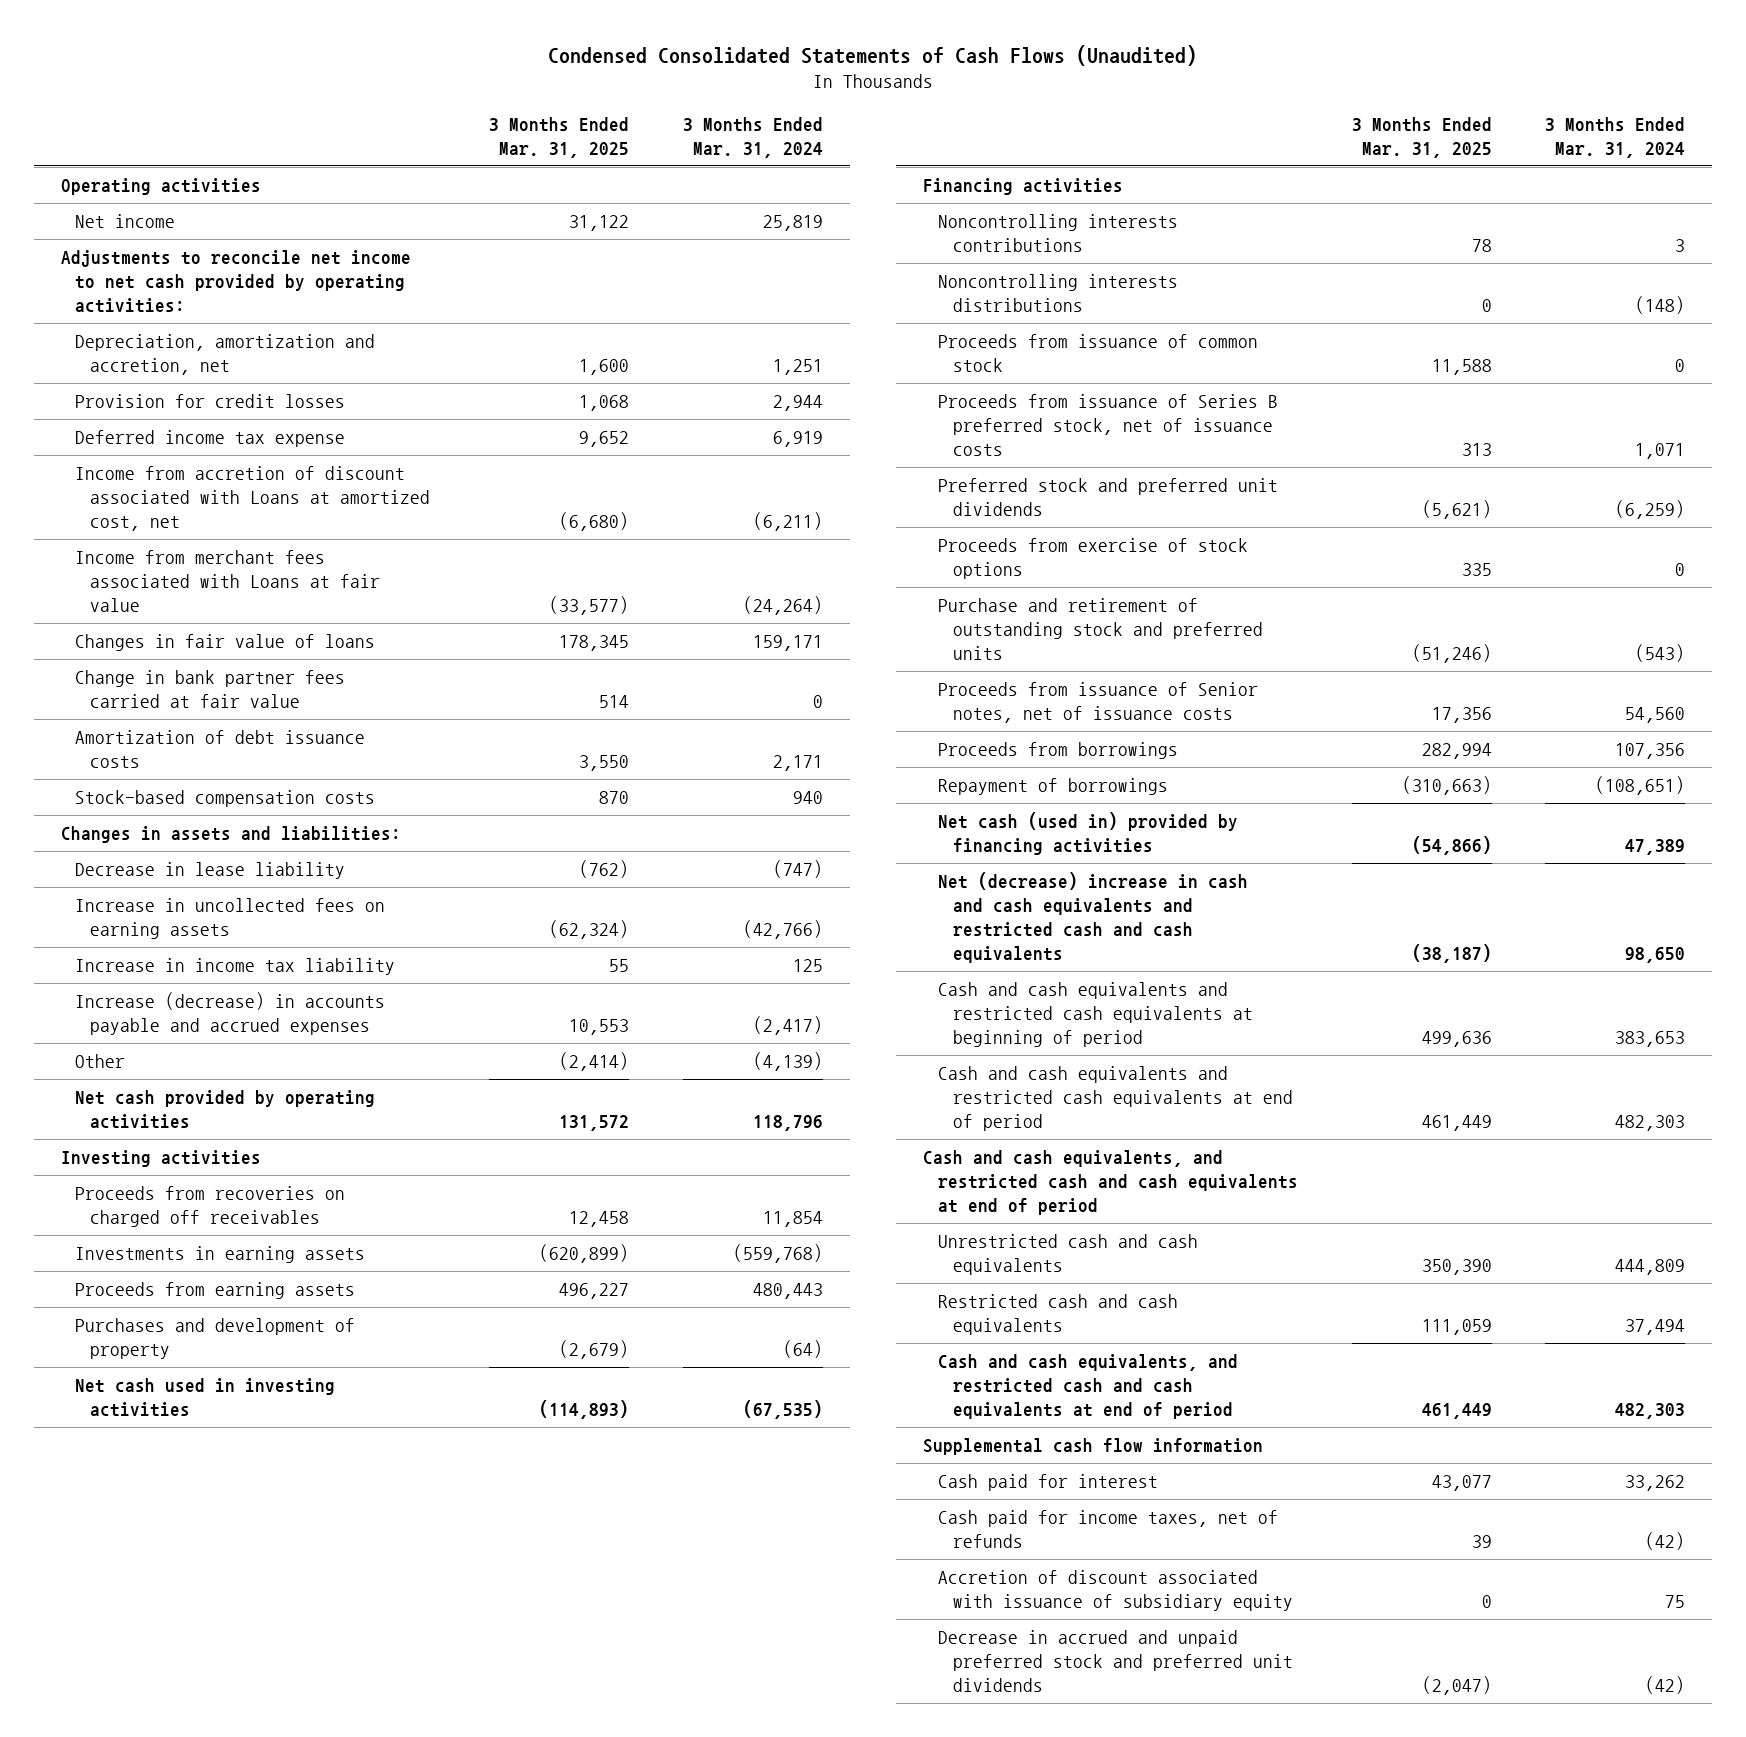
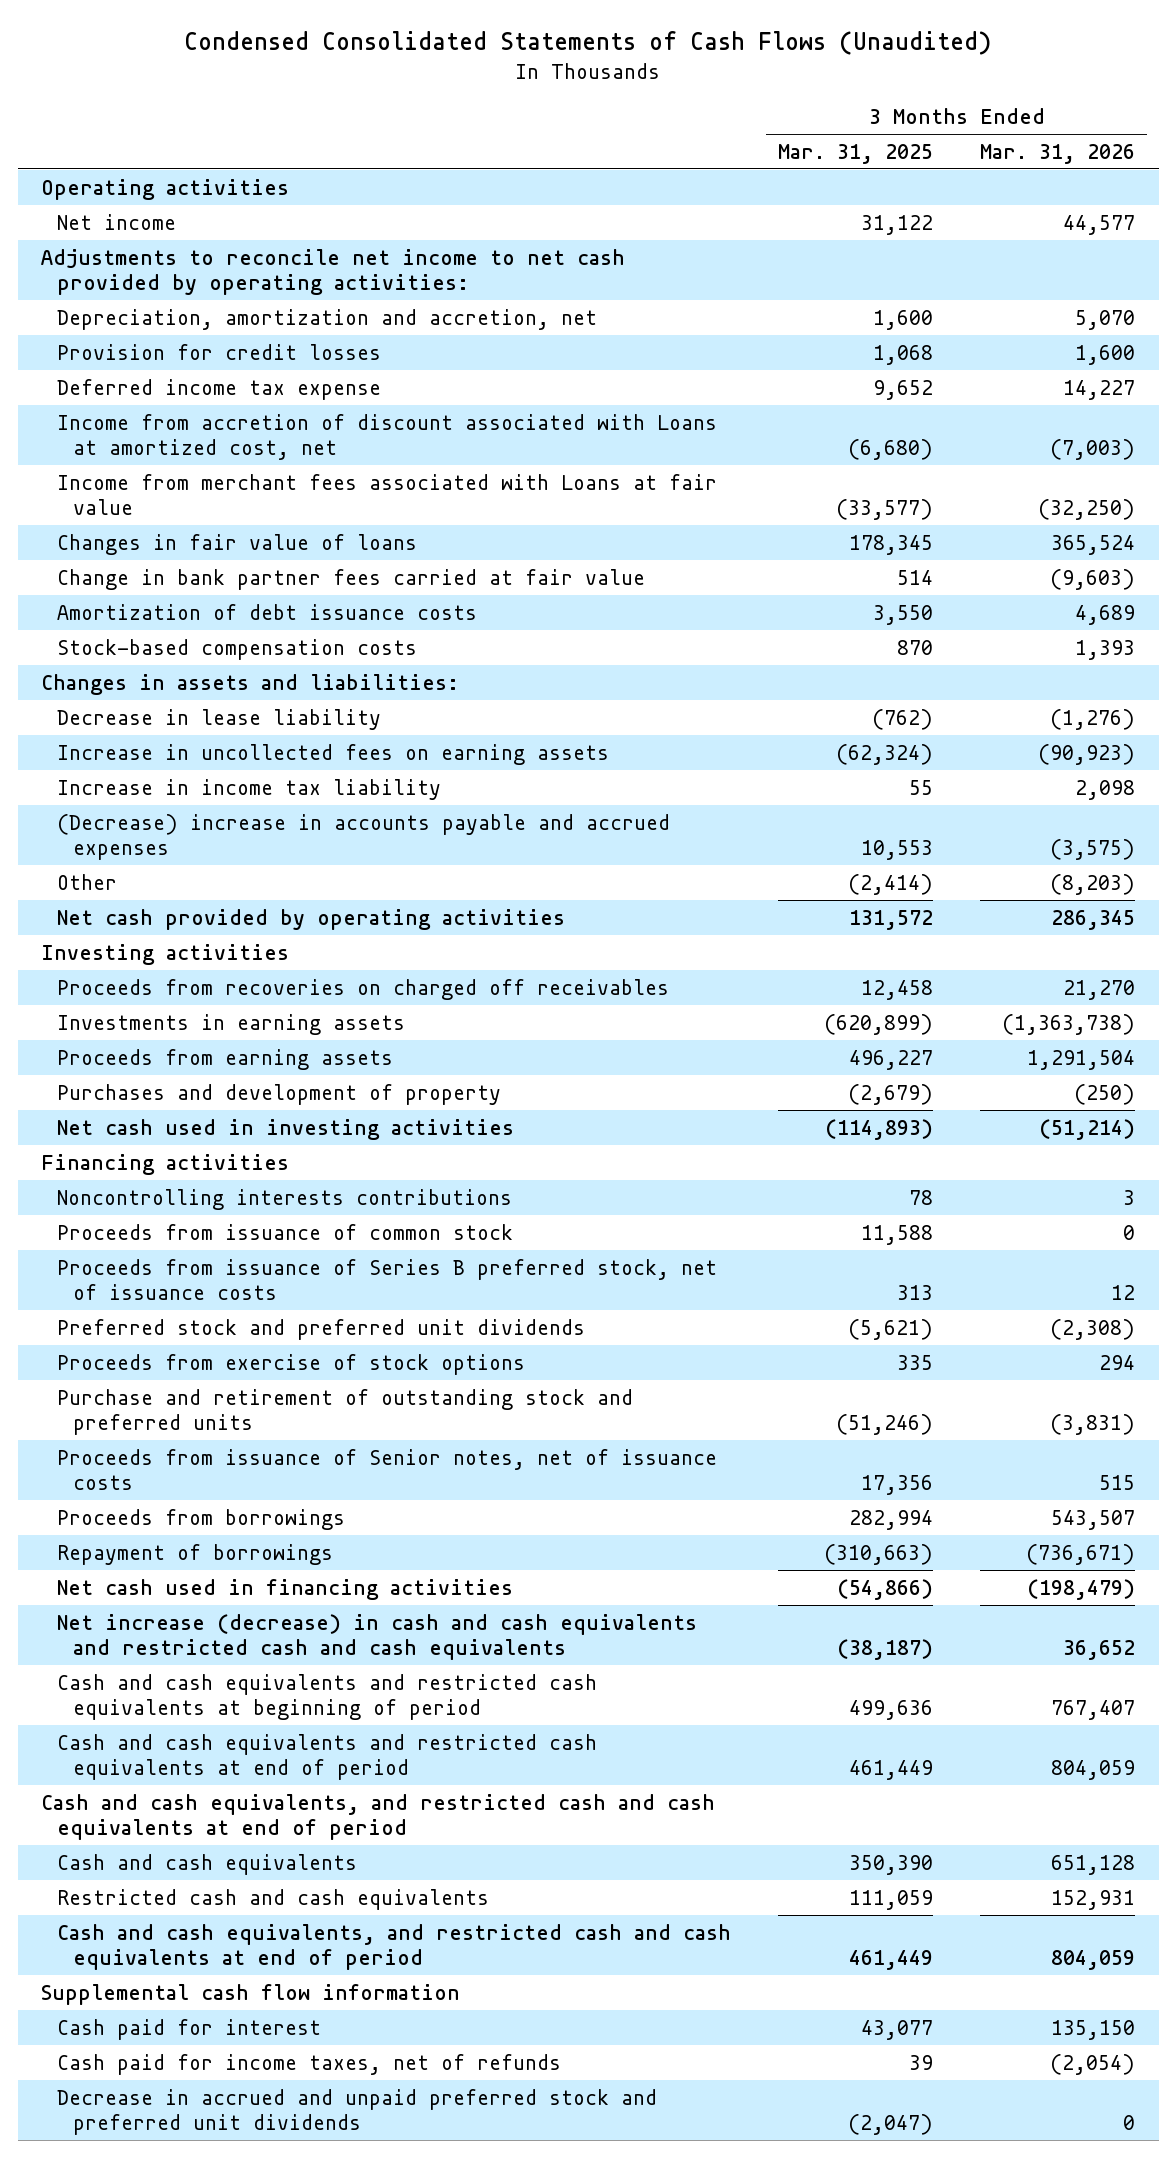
- | 3 Months Ended Mar. 31, 2025 | 3 Months Ended Mar. 31, 2024
+ | 3 Months Ended Mar. 31, 2025 | 3 Months Ended Mar. 31, 2026
- Increase (decrease) in accounts payable and accrued expenses | 10,553 | (2,417)
+ (Decrease) increase in accounts payable and accrued expenses | 10,553 | (3,575)
- Noncontrolling interests distributions | 0 | (148)
- Net cash (used in) provided by financing activities | (54,866) | 47,389
- Net (decrease) increase in cash and cash equivalents and restricted cash and cash equivalents | (38,187) | 98,650
+ Net cash used in financing activities | (54,866) | (198,479)
+ Net increase (decrease) in cash and cash equivalents and restricted cash and cash equivalents | (38,187) | 36,652
- Unrestricted cash and cash equivalents | 350,390 | 444,809
+ Cash and cash equivalents | 350,390 | 651,128
- Accretion of discount associated with issuance of subsidiary equity | 0 | 75

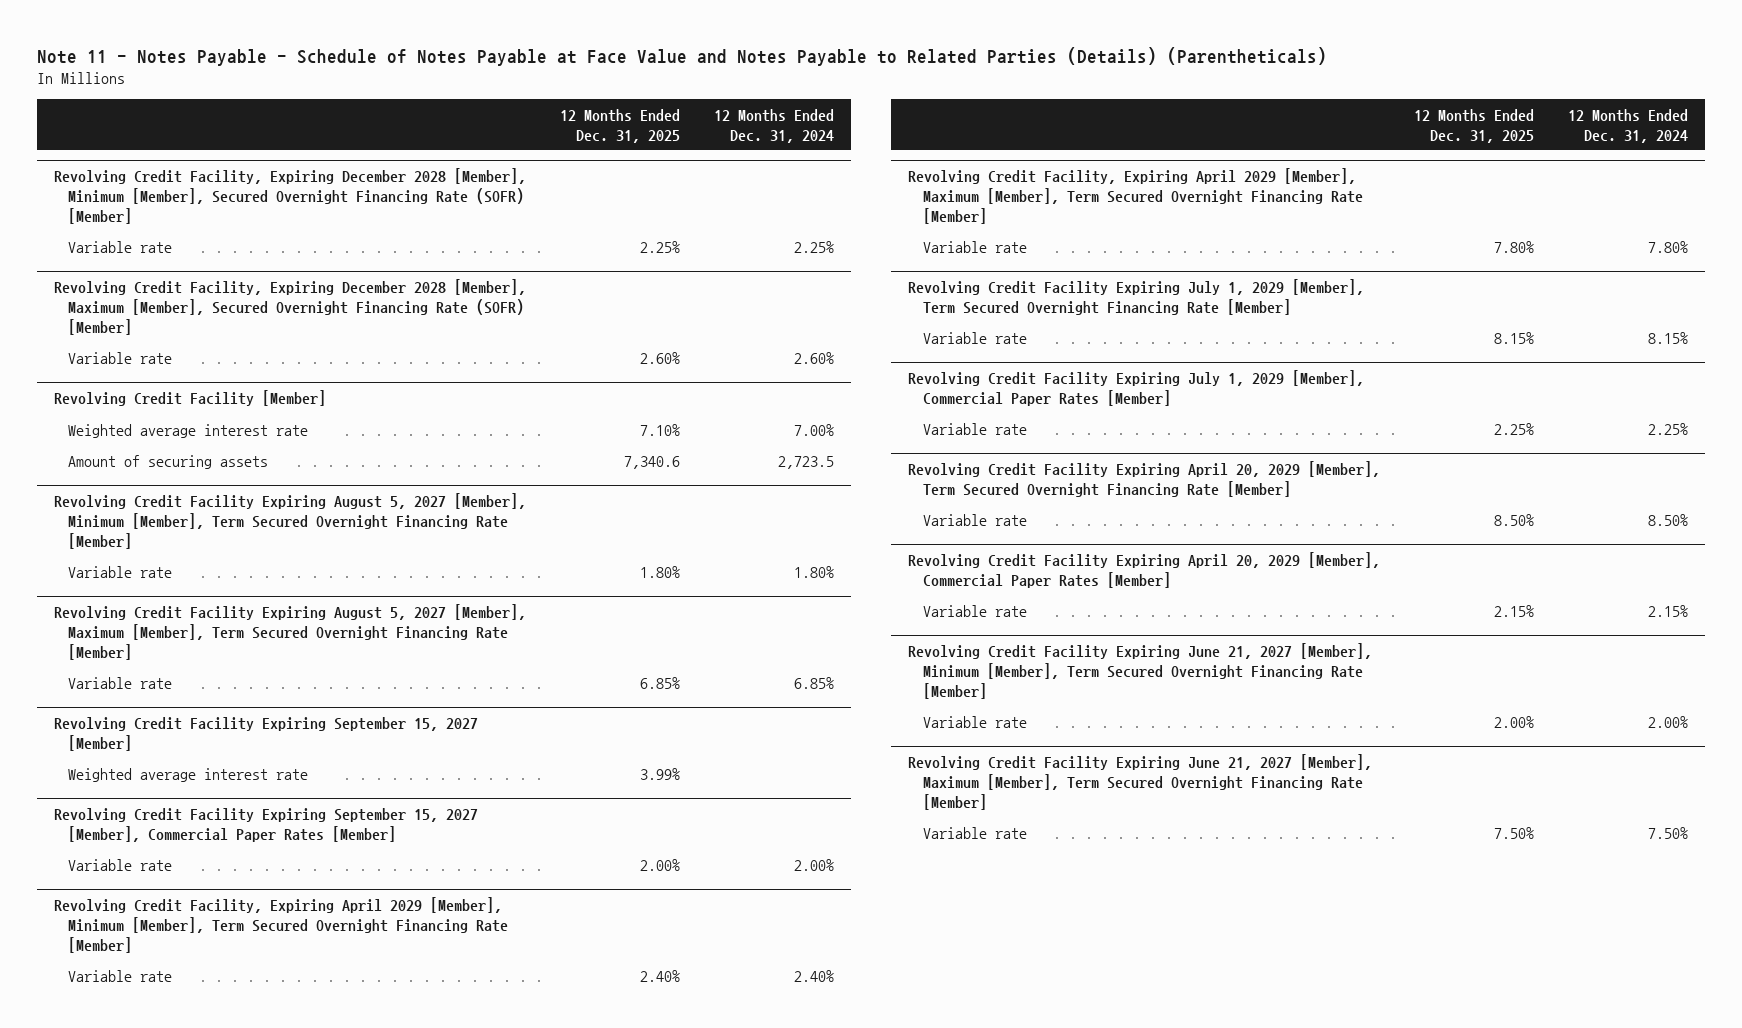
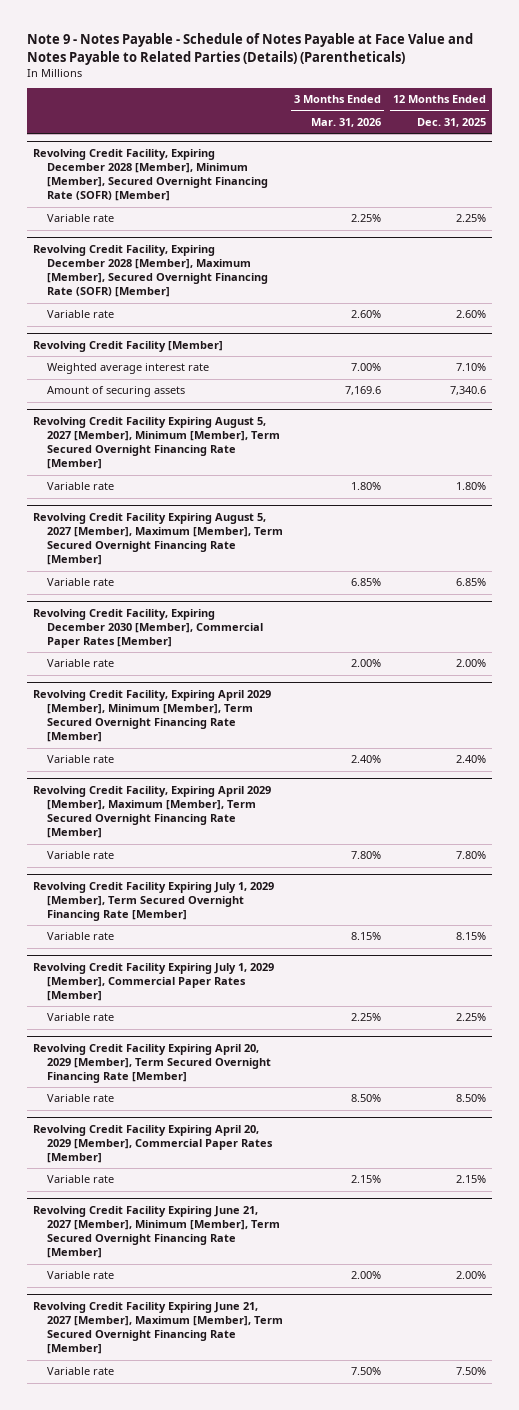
- Note 11 - Notes Payable - Schedule of Notes Payable at Face Value and Notes Payable to Related Parties (Details) (Parentheticals)
+ Note 9 - Notes Payable - Schedule of Notes Payable at Face Value and Notes Payable to Related Parties (Details) (Parentheticals)
- | 12 Months Ended Dec. 31, 2025 | 12 Months Ended Dec. 31, 2024
+ | 3 Months Ended Mar. 31, 2026 | 12 Months Ended Dec. 31, 2025
- Revolving Credit Facility Expiring September 15, 2027 [Member]
- Weighted average interest rate | 3.99% |
- Revolving Credit Facility Expiring September 15, 2027 [Member], Commercial Paper Rates [Member]
+ Revolving Credit Facility, Expiring December 2030 [Member], Commercial Paper Rates [Member]

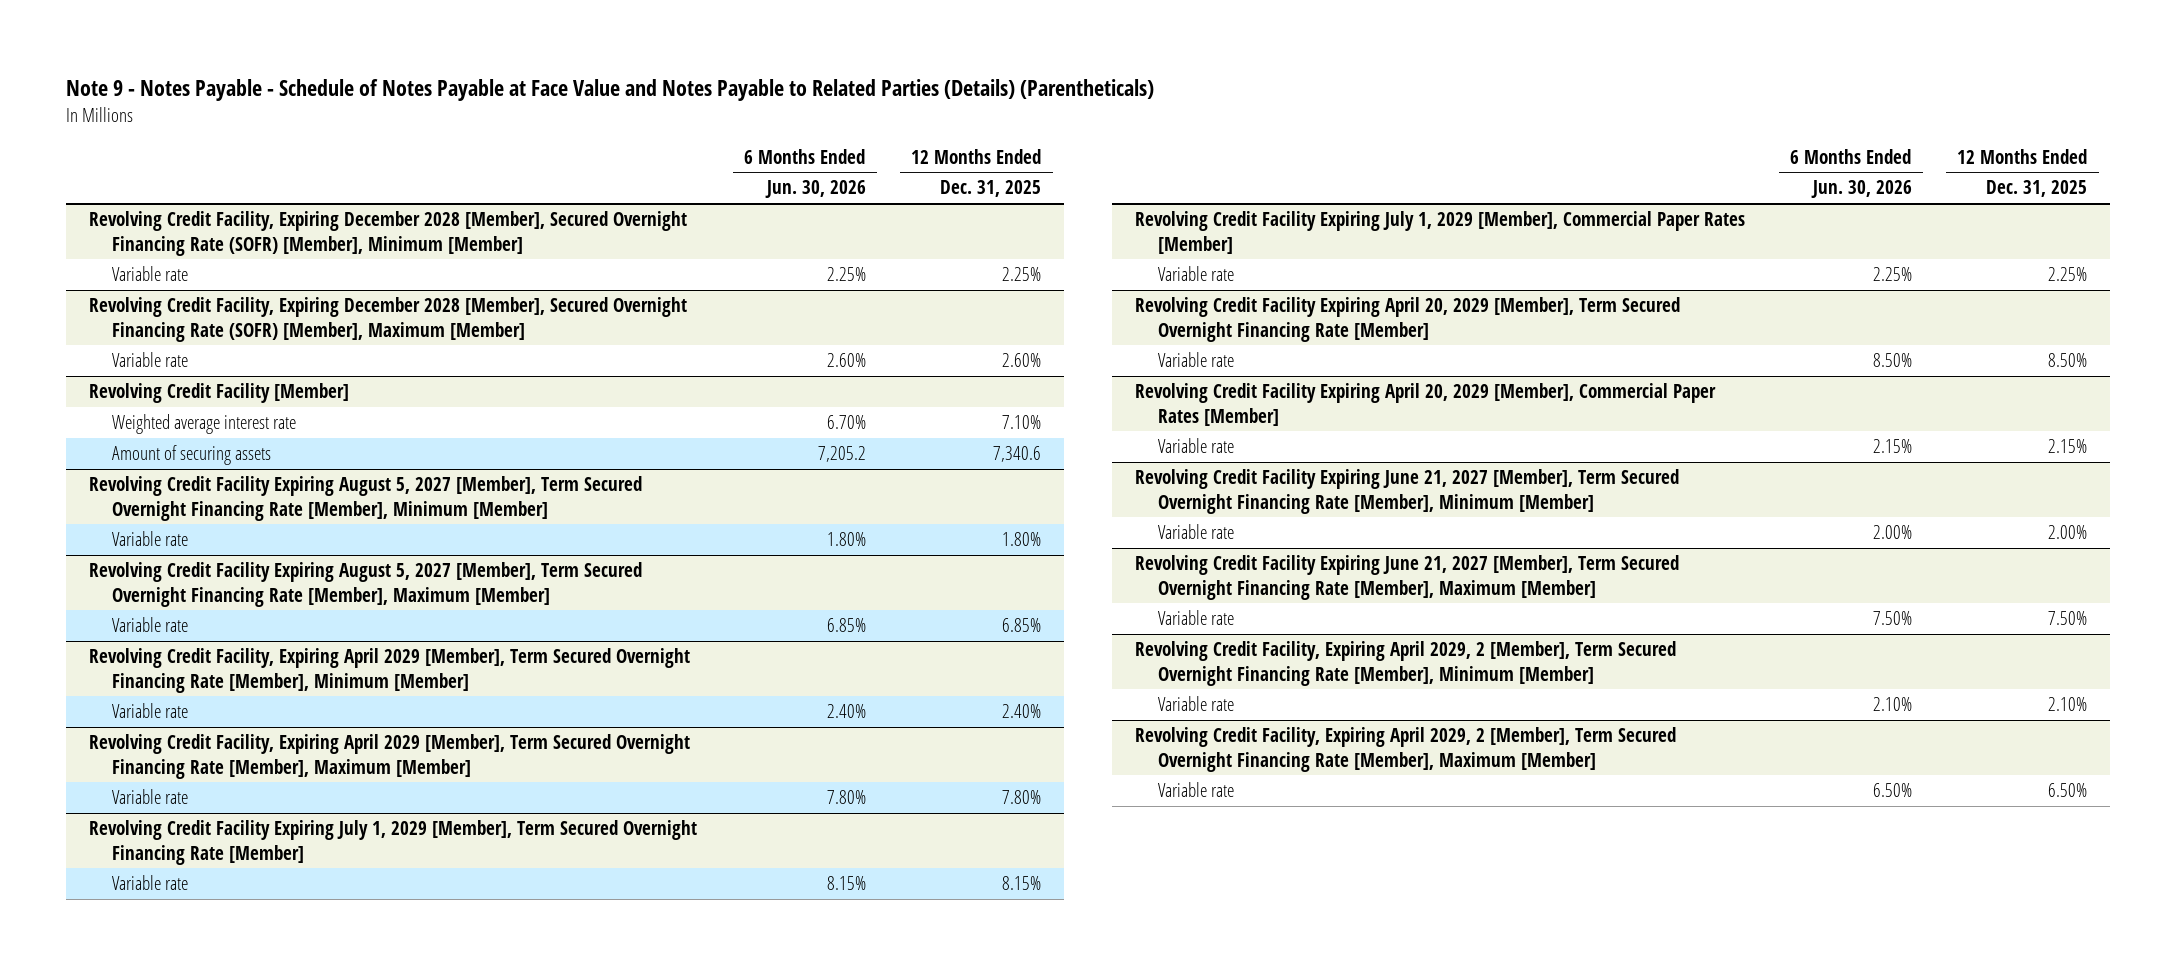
- | 3 Months Ended Mar. 31, 2026 | 12 Months Ended Dec. 31, 2025
+ | 6 Months Ended Jun. 30, 2026 | 12 Months Ended Dec. 31, 2025
- Revolving Credit Facility, Expiring December 2028 [Member], Minimum [Member], Secured Overnight Financing Rate (SOFR) [Member]
+ Revolving Credit Facility, Expiring December 2028 [Member], Secured Overnight Financing Rate (SOFR) [Member], Minimum [Member]
- Revolving Credit Facility, Expiring December 2028 [Member], Maximum [Member], Secured Overnight Financing Rate (SOFR) [Member]
+ Revolving Credit Facility, Expiring December 2028 [Member], Secured Overnight Financing Rate (SOFR) [Member], Maximum [Member]
- Revolving Credit Facility Expiring August 5, 2027 [Member], Minimum [Member], Term Secured Overnight Financing Rate [Member]
+ Revolving Credit Facility Expiring August 5, 2027 [Member], Term Secured Overnight Financing Rate [Member], Minimum [Member]
- Revolving Credit Facility Expiring August 5, 2027 [Member], Maximum [Member], Term Secured Overnight Financing Rate [Member]
+ Revolving Credit Facility Expiring August 5, 2027 [Member], Term Secured Overnight Financing Rate [Member], Maximum [Member]
- Revolving Credit Facility, Expiring December 2030 [Member], Commercial Paper Rates [Member]
- Variable rate | 2.00% | 2.00%
- Revolving Credit Facility, Expiring April 2029 [Member], Minimum [Member], Term Secured Overnight Financing Rate [Member]
+ Revolving Credit Facility, Expiring April 2029 [Member], Term Secured Overnight Financing Rate [Member], Minimum [Member]
- Revolving Credit Facility, Expiring April 2029 [Member], Maximum [Member], Term Secured Overnight Financing Rate [Member]
+ Revolving Credit Facility, Expiring April 2029 [Member], Term Secured Overnight Financing Rate [Member], Maximum [Member]
- Revolving Credit Facility Expiring June 21, 2027 [Member], Minimum [Member], Term Secured Overnight Financing Rate [Member]
+ Revolving Credit Facility Expiring June 21, 2027 [Member], Term Secured Overnight Financing Rate [Member], Minimum [Member]
- Revolving Credit Facility Expiring June 21, 2027 [Member], Maximum [Member], Term Secured Overnight Financing Rate [Member]
+ Revolving Credit Facility Expiring June 21, 2027 [Member], Term Secured Overnight Financing Rate [Member], Maximum [Member]
+ Revolving Credit Facility, Expiring April 2029, 2 [Member], Term Secured Overnight Financing Rate [Member], Minimum [Member]
+ Variable rate | 2.10% | 2.10%
+ Revolving Credit Facility, Expiring April 2029, 2 [Member], Term Secured Overnight Financing Rate [Member], Maximum [Member]
+ Variable rate | 6.50% | 6.50%

